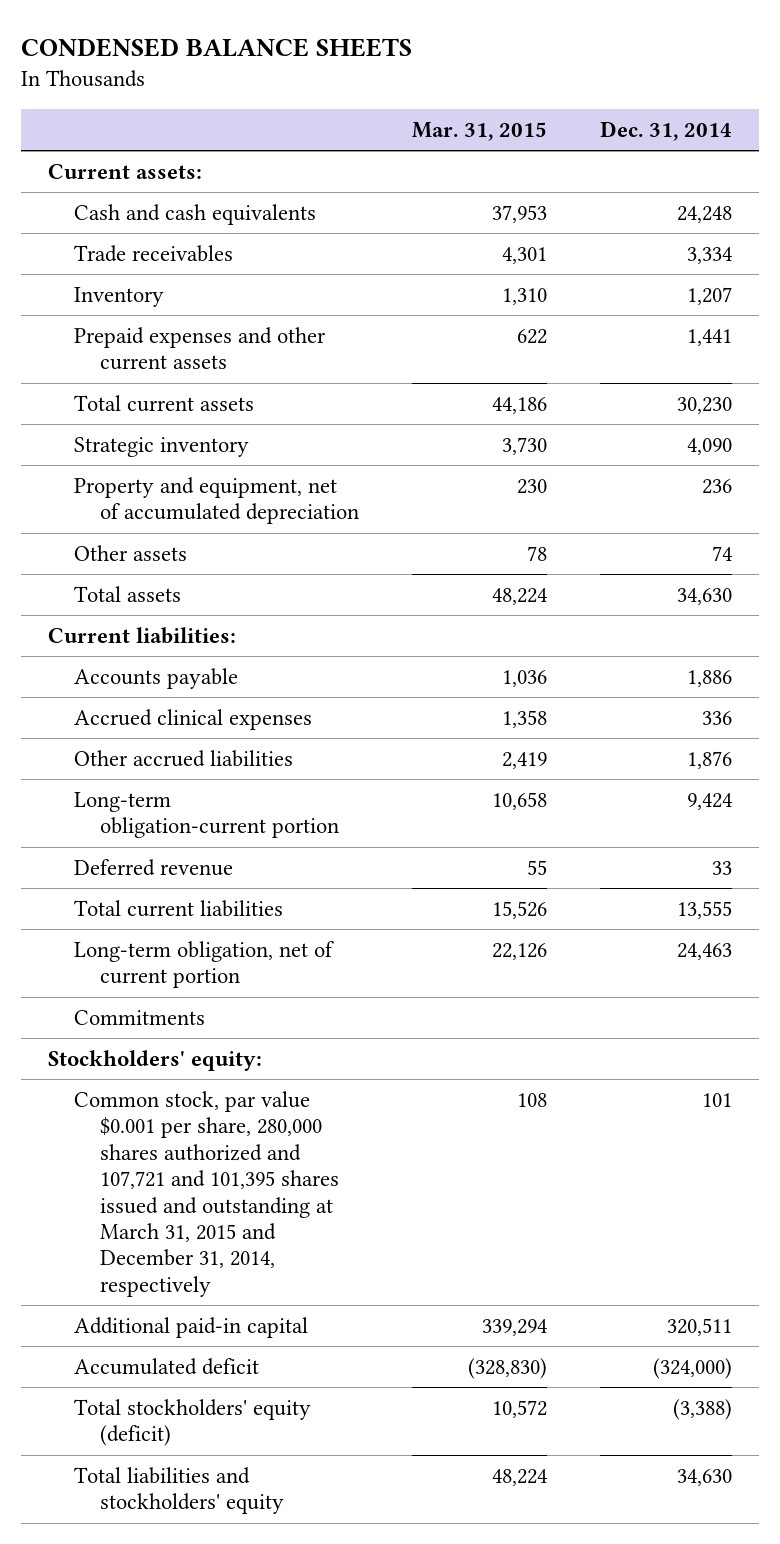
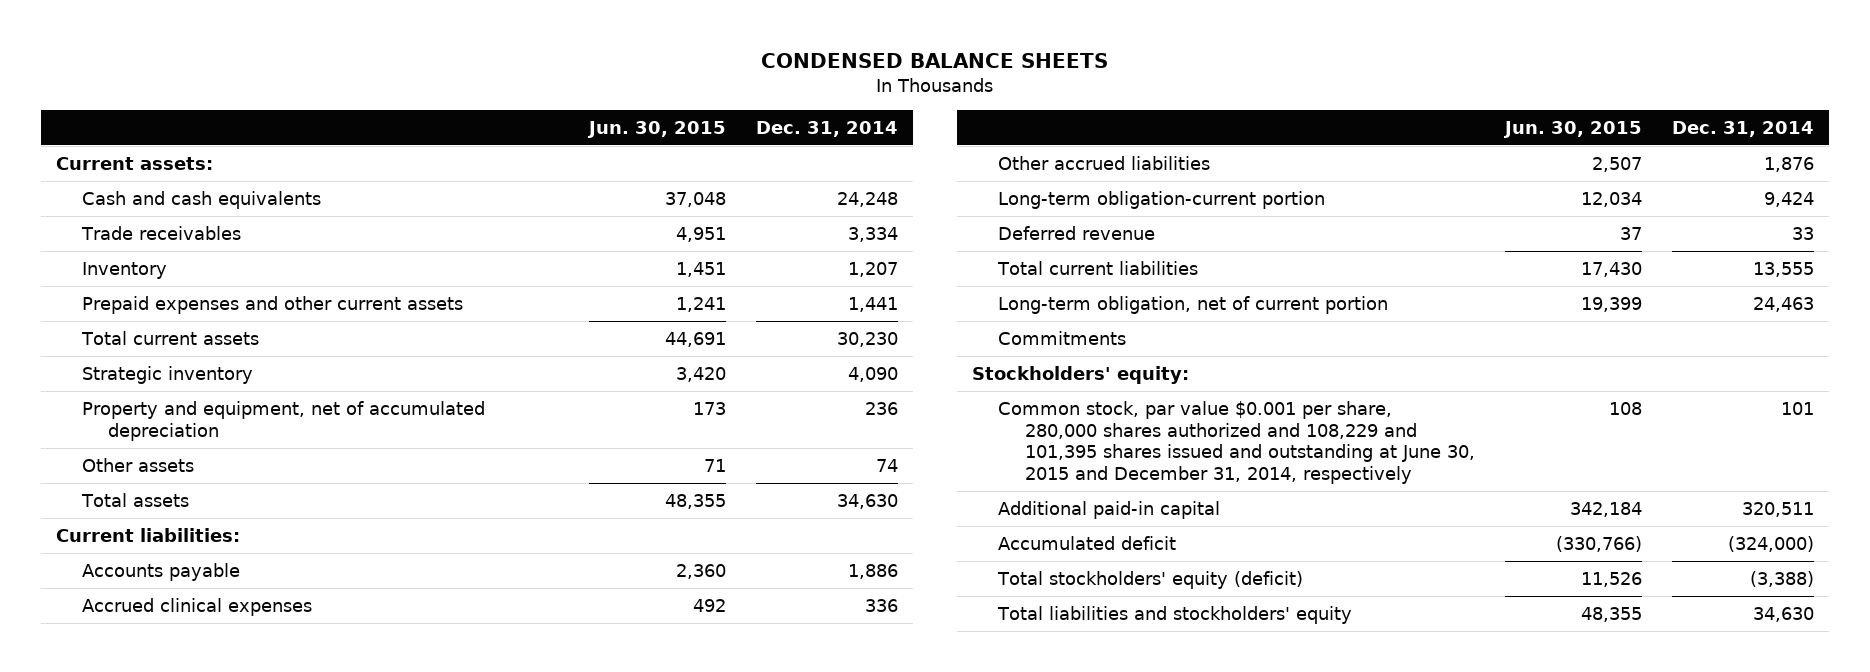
- | Mar. 31, 2015 | Dec. 31, 2014
+ | Jun. 30, 2015 | Dec. 31, 2014
- Common stock, par value $0.001 per share, 280,000 shares authorized and 107,721 and 101,395 shares issued and outstanding at March 31, 2015 and December 31, 2014, respectively | 108 | 101
+ Common stock, par value $0.001 per share, 280,000 shares authorized and 108,229 and 101,395 shares issued and outstanding at June 30, 2015 and December 31, 2014, respectively | 108 | 101

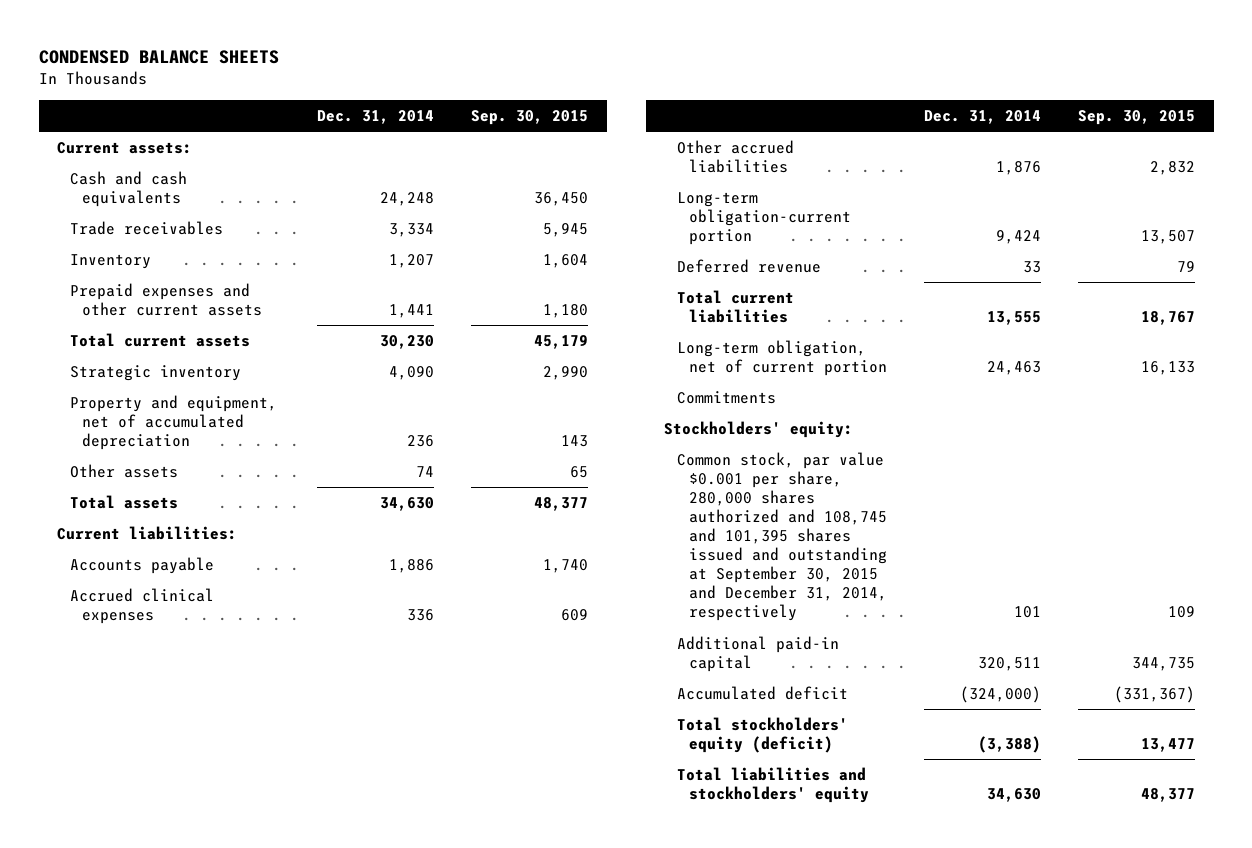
- | Jun. 30, 2015 | Dec. 31, 2014
+ | Dec. 31, 2014 | Sep. 30, 2015
- Common stock, par value $0.001 per share, 280,000 shares authorized and 108,229 and 101,395 shares issued and outstanding at June 30, 2015 and December 31, 2014, respectively | 108 | 101
+ Common stock, par value $0.001 per share, 280,000 shares authorized and 108,745 and 101,395 shares issued and outstanding at September 30, 2015 and December 31, 2014, respectively | 101 | 109

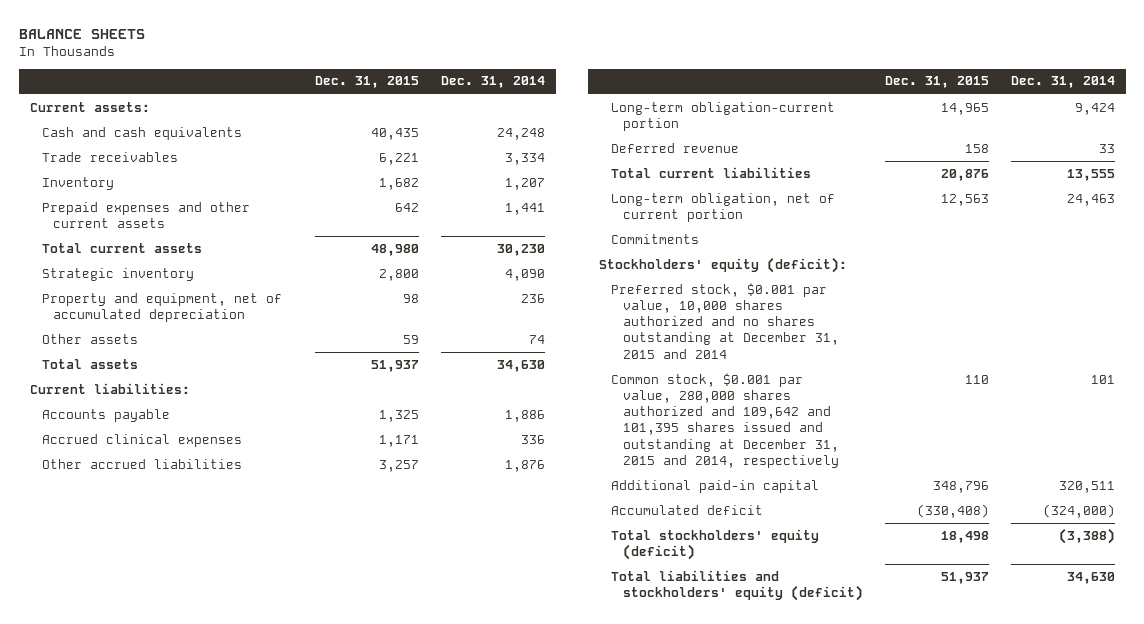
- CONDENSED BALANCE SHEETS
+ BALANCE SHEETS
- | Dec. 31, 2014 | Sep. 30, 2015
+ | Dec. 31, 2015 | Dec. 31, 2014
- Stockholders' equity:
- Common stock, par value $0.001 per share, 280,000 shares authorized and 108,745 and 101,395 shares issued and outstanding at September 30, 2015 and December 31, 2014, respectively | 101 | 109
+ Stockholders' equity (deficit):
+ Preferred stock, $0.001 par value, 10,000 shares authorized and no shares outstanding at December 31, 2015 and 2014
+ Common stock, $0.001 par value, 280,000 shares authorized and 109,642 and 101,395 shares issued and outstanding at December 31, 2015 and 2014, respectively | 110 | 101
- Total liabilities and stockholders' equity | 34,630 | 48,377
+ Total liabilities and stockholders' equity (deficit) | 51,937 | 34,630

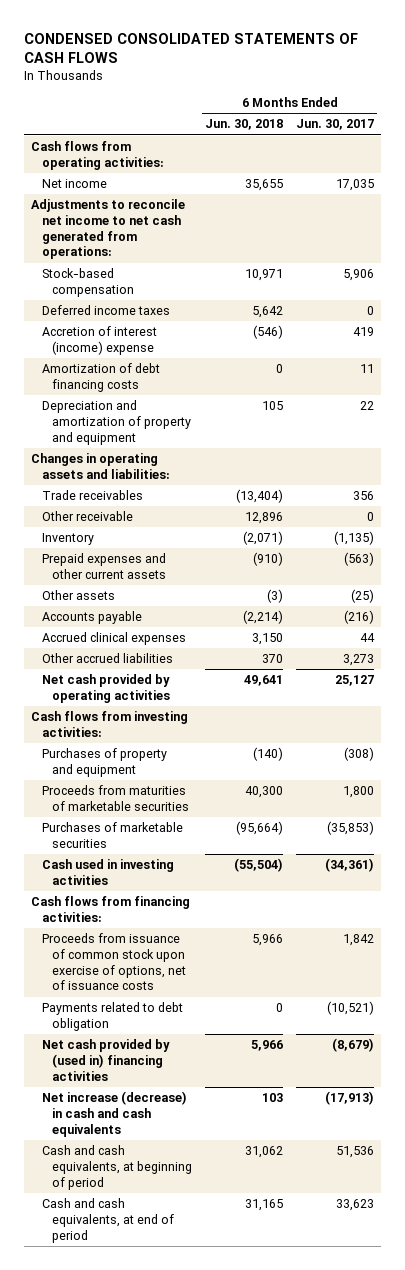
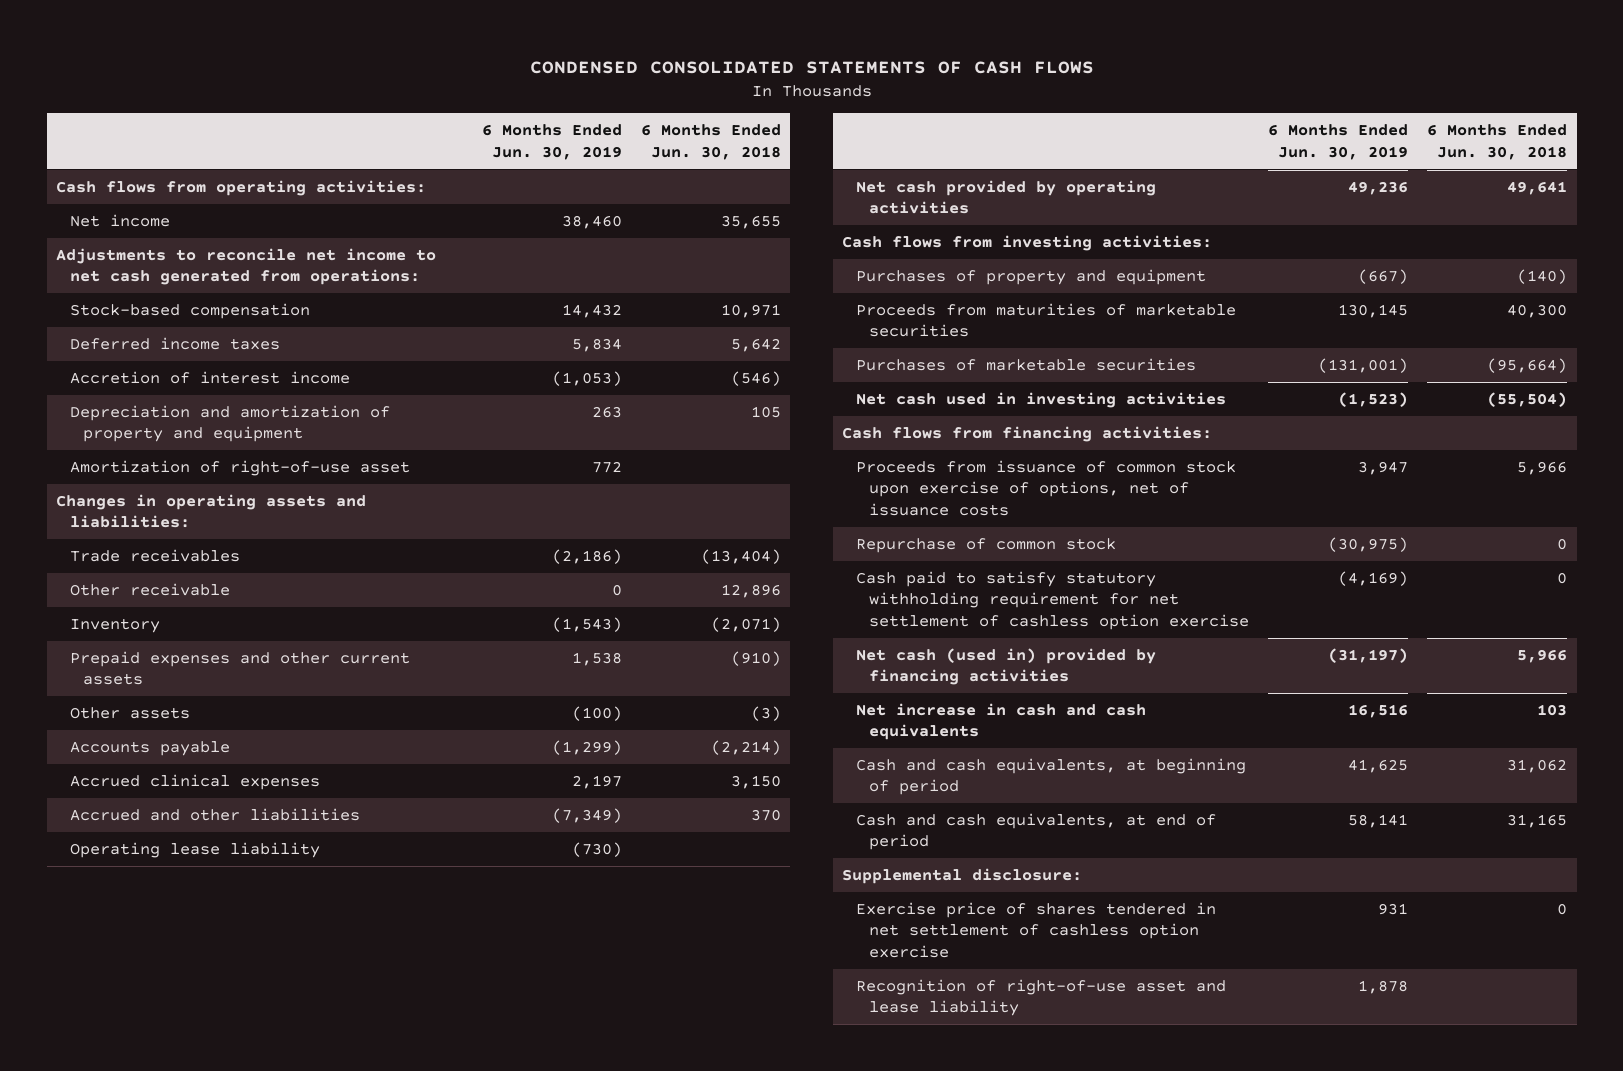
- | 6 Months Ended Jun. 30, 2018 | 6 Months Ended Jun. 30, 2017
+ | 6 Months Ended Jun. 30, 2019 | 6 Months Ended Jun. 30, 2018
- Accretion of interest (income) expense | (546) | 419
- Amortization of debt financing costs | 0 | 11
+ Accretion of interest income | (1,053) | (546)
+ Amortization of right-of-use asset | 772 |
- Other accrued liabilities | 370 | 3,273
+ Accrued and other liabilities | (7,349) | 370
+ Operating lease liability | (730) |
- Cash used in investing activities | (55,504) | (34,361)
+ Net cash used in investing activities | (1,523) | (55,504)
- Payments related to debt obligation | 0 | (10,521)
- Net cash provided by (used in) financing activities | 5,966 | (8,679)
- Net increase (decrease) in cash and cash equivalents | 103 | (17,913)
+ Repurchase of common stock | (30,975) | 0
+ Cash paid to satisfy statutory withholding requirement for net settlement of cashless option exercise | (4,169) | 0
+ Net cash (used in) provided by financing activities | (31,197) | 5,966
+ Net increase in cash and cash equivalents | 16,516 | 103
+ Supplemental disclosure:
+ Exercise price of shares tendered in net settlement of cashless option exercise | 931 | 0
+ Recognition of right-of-use asset and lease liability | 1,878 |

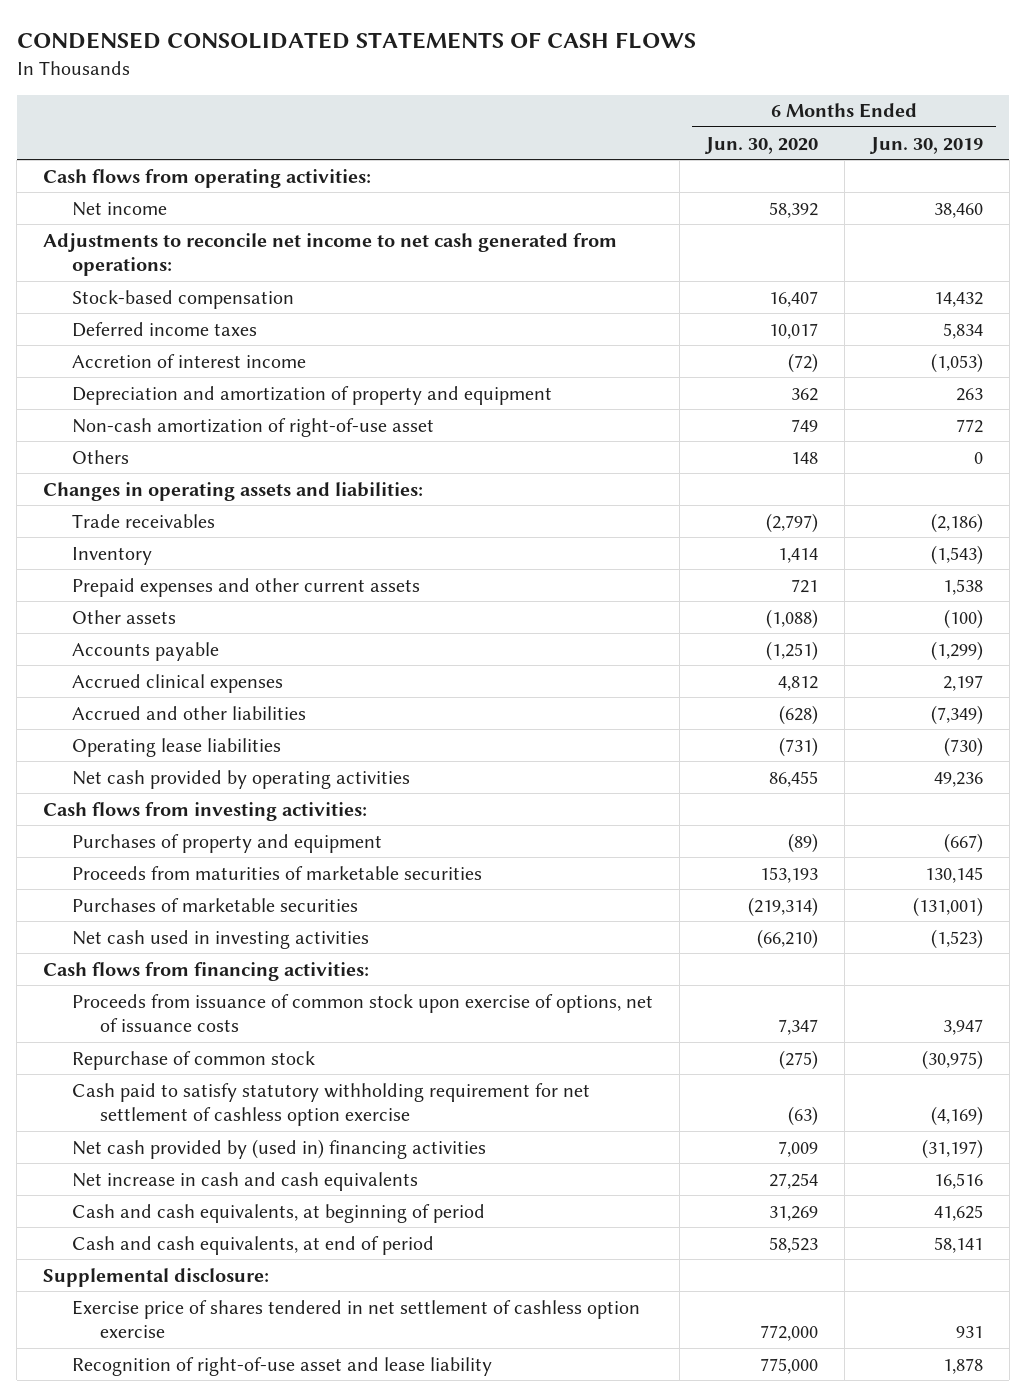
- | 6 Months Ended Jun. 30, 2019 | 6 Months Ended Jun. 30, 2018
+ | 6 Months Ended Jun. 30, 2020 | 6 Months Ended Jun. 30, 2019
- Amortization of right-of-use asset | 772 |
+ Non-cash amortization of right-of-use asset | 749 | 772
+ Others | 148 | 0
- Other receivable | 0 | 12,896
- Operating lease liability | (730) |
+ Operating lease liabilities | (731) | (730)
- Net cash (used in) provided by financing activities | (31,197) | 5,966
+ Net cash provided by (used in) financing activities | 7,009 | (31,197)

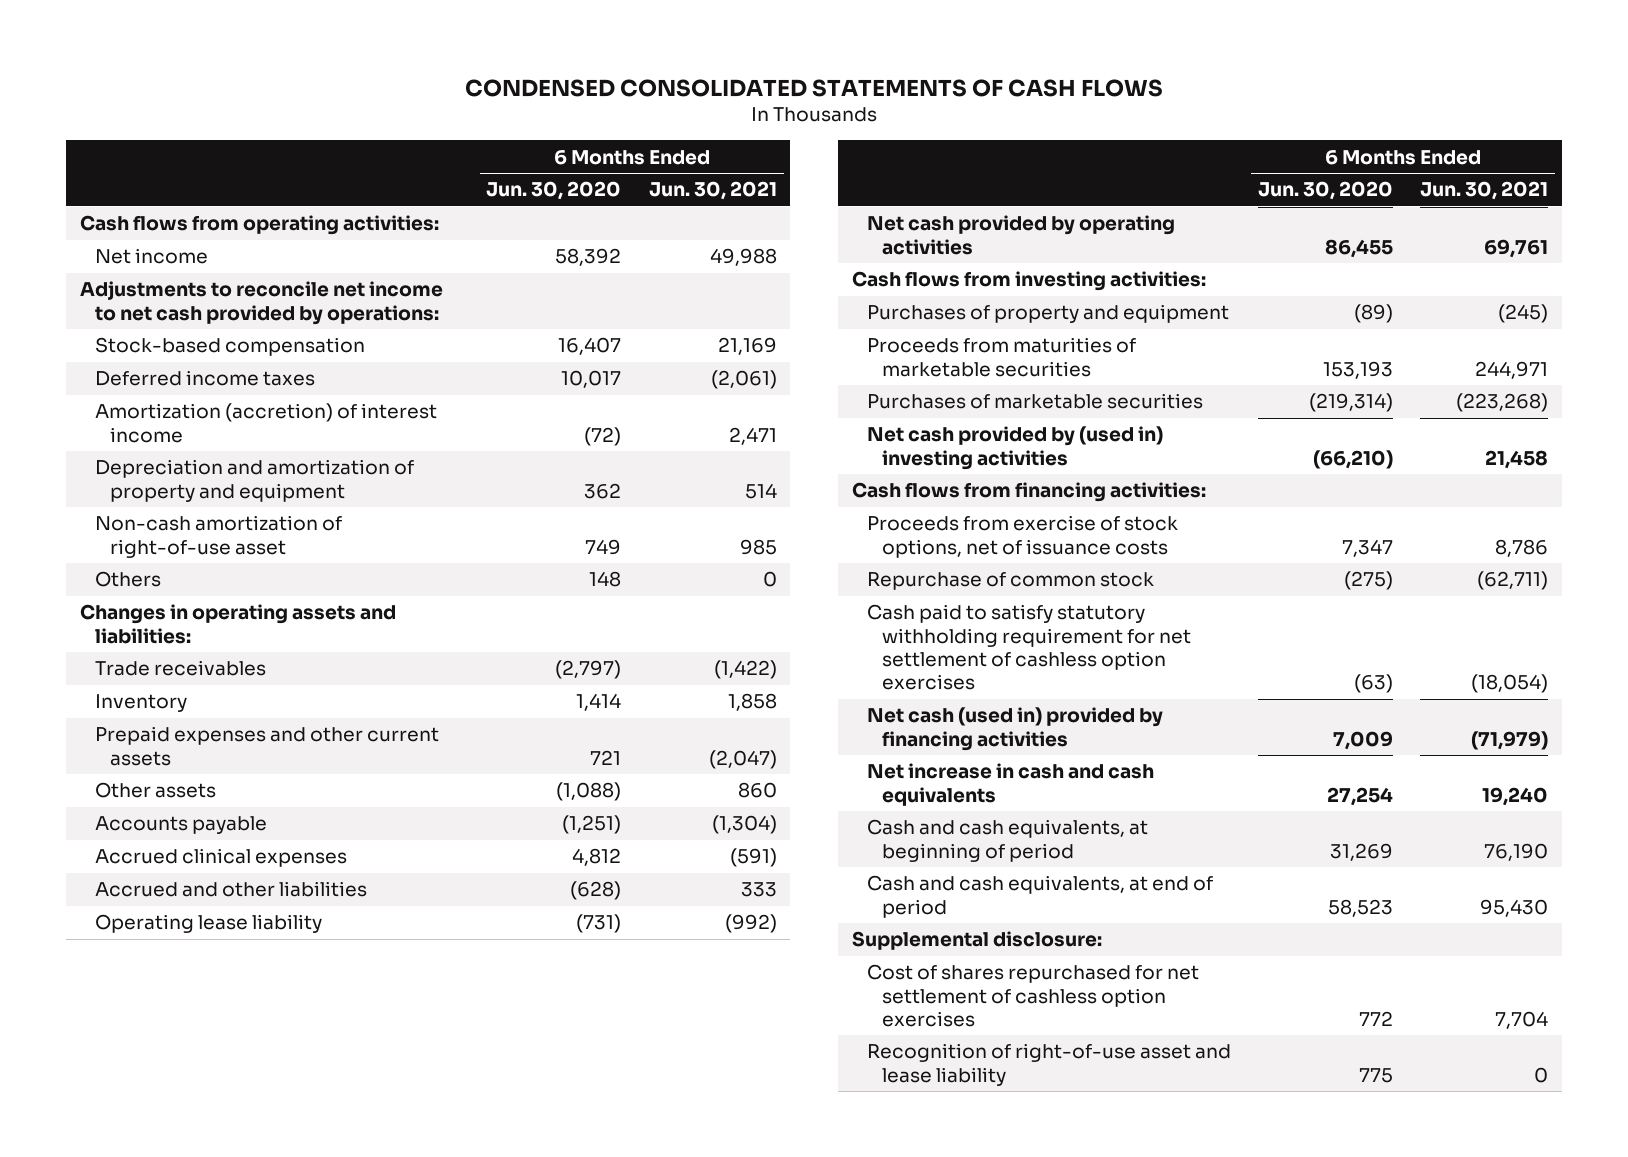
- | 6 Months Ended Jun. 30, 2020 | 6 Months Ended Jun. 30, 2019
+ | 6 Months Ended Jun. 30, 2020 | 6 Months Ended Jun. 30, 2021
- Adjustments to reconcile net income to net cash generated from operations:
+ Adjustments to reconcile net income to net cash provided by operations:
- Accretion of interest income | (72) | (1,053)
+ Amortization (accretion) of interest income | (72) | 2,471
- Operating lease liabilities | (731) | (730)
+ Operating lease liability | (731) | (992)
- Net cash used in investing activities | (66,210) | (1,523)
+ Net cash provided by (used in) investing activities | (66,210) | 21,458
- Proceeds from issuance of common stock upon exercise of options, net of issuance costs | 7,347 | 3,947
+ Proceeds from exercise of stock options, net of issuance costs | 7,347 | 8,786
- Cash paid to satisfy statutory withholding requirement for net settlement of cashless option exercise | (63) | (4,169)
- Net cash provided by (used in) financing activities | 7,009 | (31,197)
+ Cash paid to satisfy statutory withholding requirement for net settlement of cashless option exercises | (63) | (18,054)
+ Net cash (used in) provided by financing activities | 7,009 | (71,979)
- Exercise price of shares tendered in net settlement of cashless option exercise | 772,000 | 931
- Recognition of right-of-use asset and lease liability | 775,000 | 1,878
+ Cost of shares repurchased for net settlement of cashless option exercises | 772 | 7,704
+ Recognition of right-of-use asset and lease liability | 775 | 0

